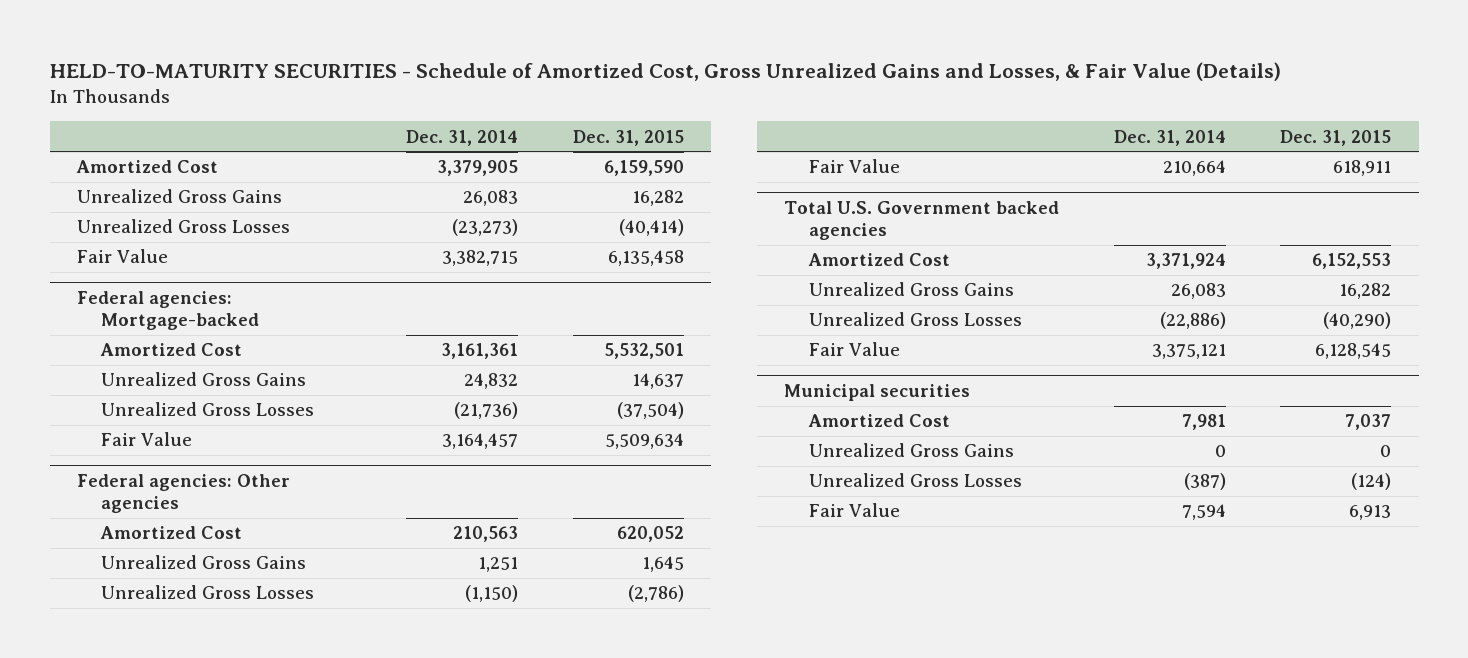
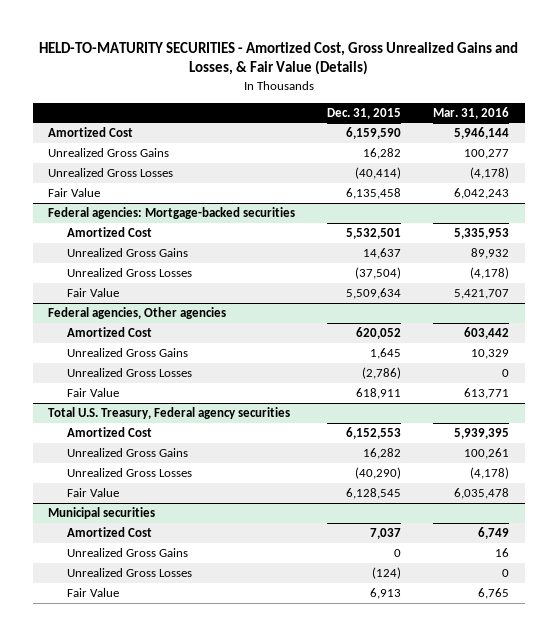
- HELD-TO-MATURITY SECURITIES - Schedule of Amortized Cost, Gross Unrealized Gains and Losses, & Fair Value (Details)
+ HELD-TO-MATURITY SECURITIES - Amortized Cost, Gross Unrealized Gains and Losses, & Fair Value (Details)
- | Dec. 31, 2014 | Dec. 31, 2015
+ | Dec. 31, 2015 | Mar. 31, 2016
- Federal agencies: Mortgage-backed
+ Federal agencies: Mortgage-backed securities
- Federal agencies: Other agencies
+ Federal agencies, Other agencies
- Total U.S. Government backed agencies
+ Total U.S. Treasury, Federal agency securities

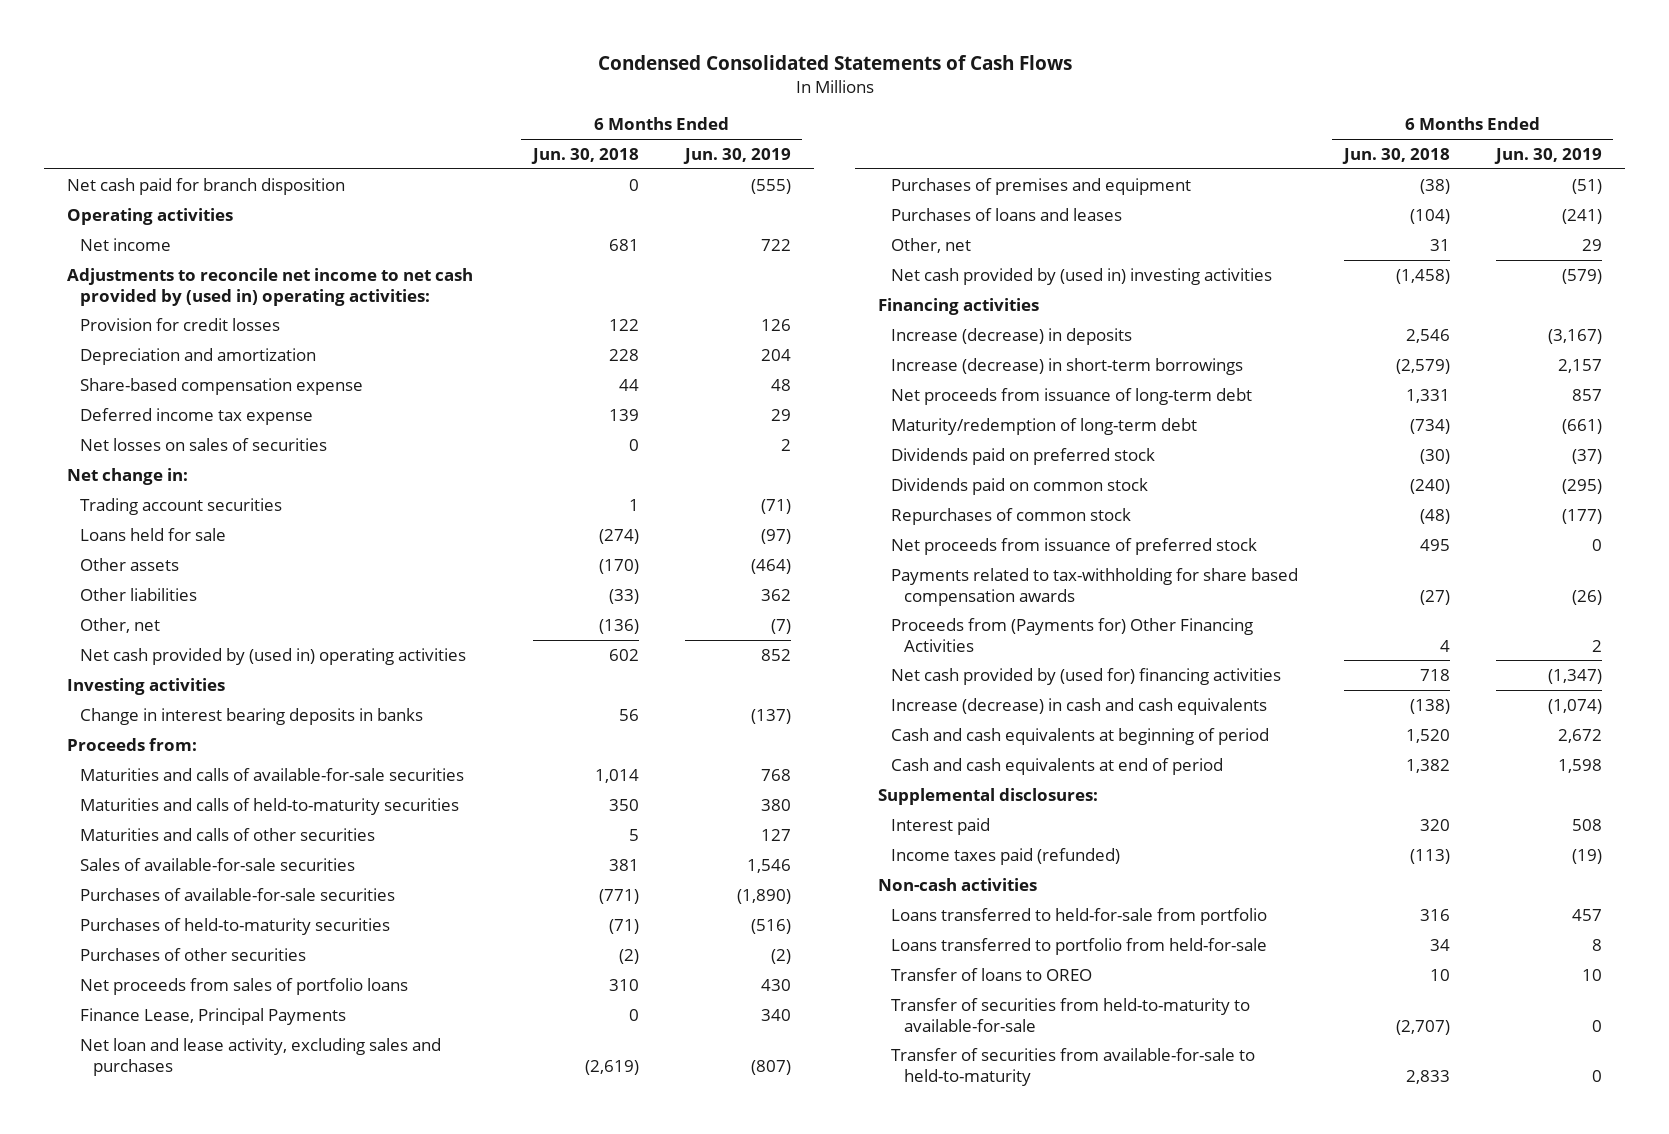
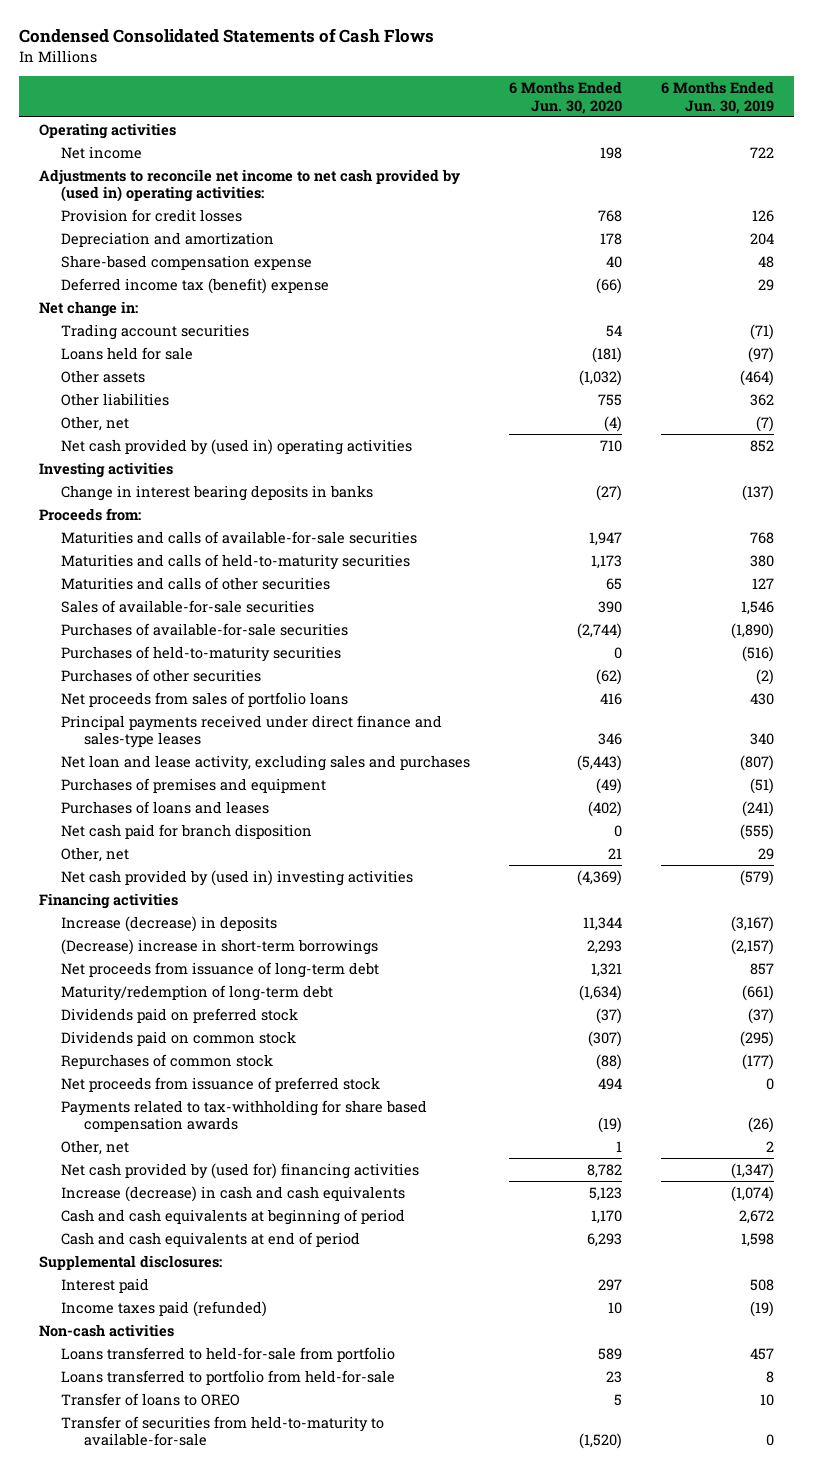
- | 6 Months Ended Jun. 30, 2018 | 6 Months Ended Jun. 30, 2019
+ | 6 Months Ended Jun. 30, 2020 | 6 Months Ended Jun. 30, 2019
- Deferred income tax expense | 139 | 29
- Net losses on sales of securities | 0 | 2
+ Deferred income tax (benefit) expense | (66) | 29
- Finance Lease, Principal Payments | 0 | 340
+ Principal payments received under direct finance and sales-type leases | 346 | 340
moved down: Net cash paid for branch disposition | 0 | (555)
- Increase (decrease) in short-term borrowings | (2,579) | 2,157
+ (Decrease) increase in short-term borrowings | 2,293 | (2,157)
- Proceeds from (Payments for) Other Financing Activities | 4 | 2
+ Other, net | 1 | 2
- Transfer of securities from available-for-sale to held-to-maturity | 2,833 | 0

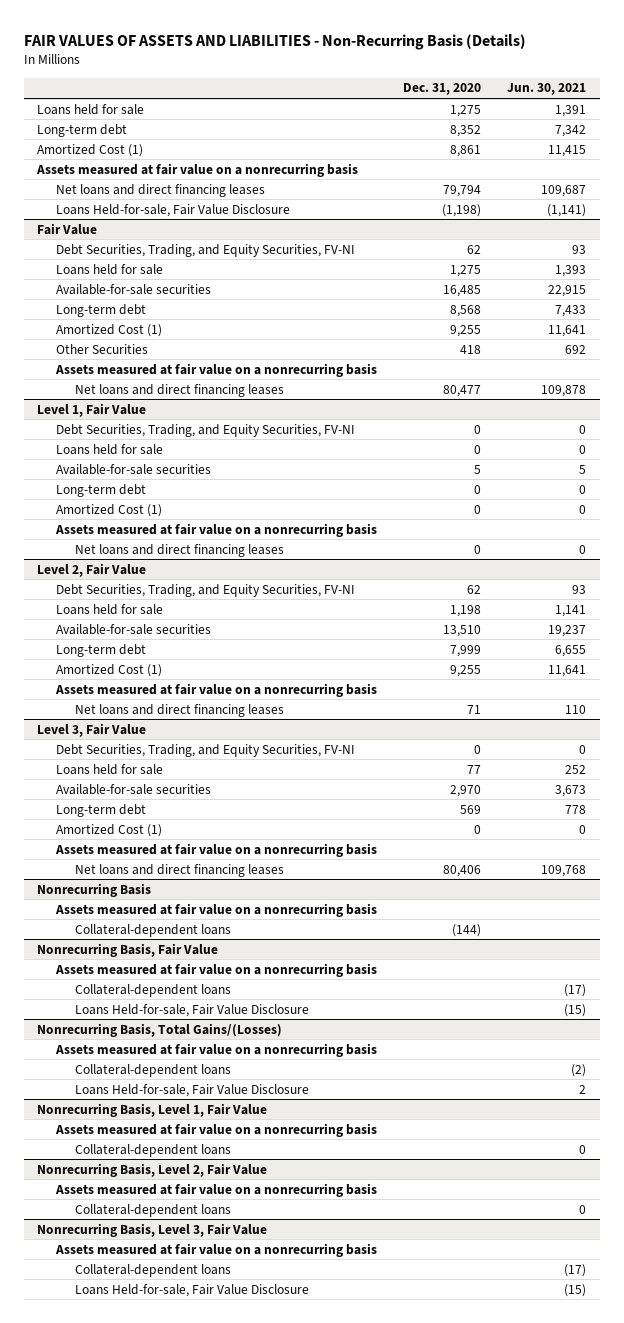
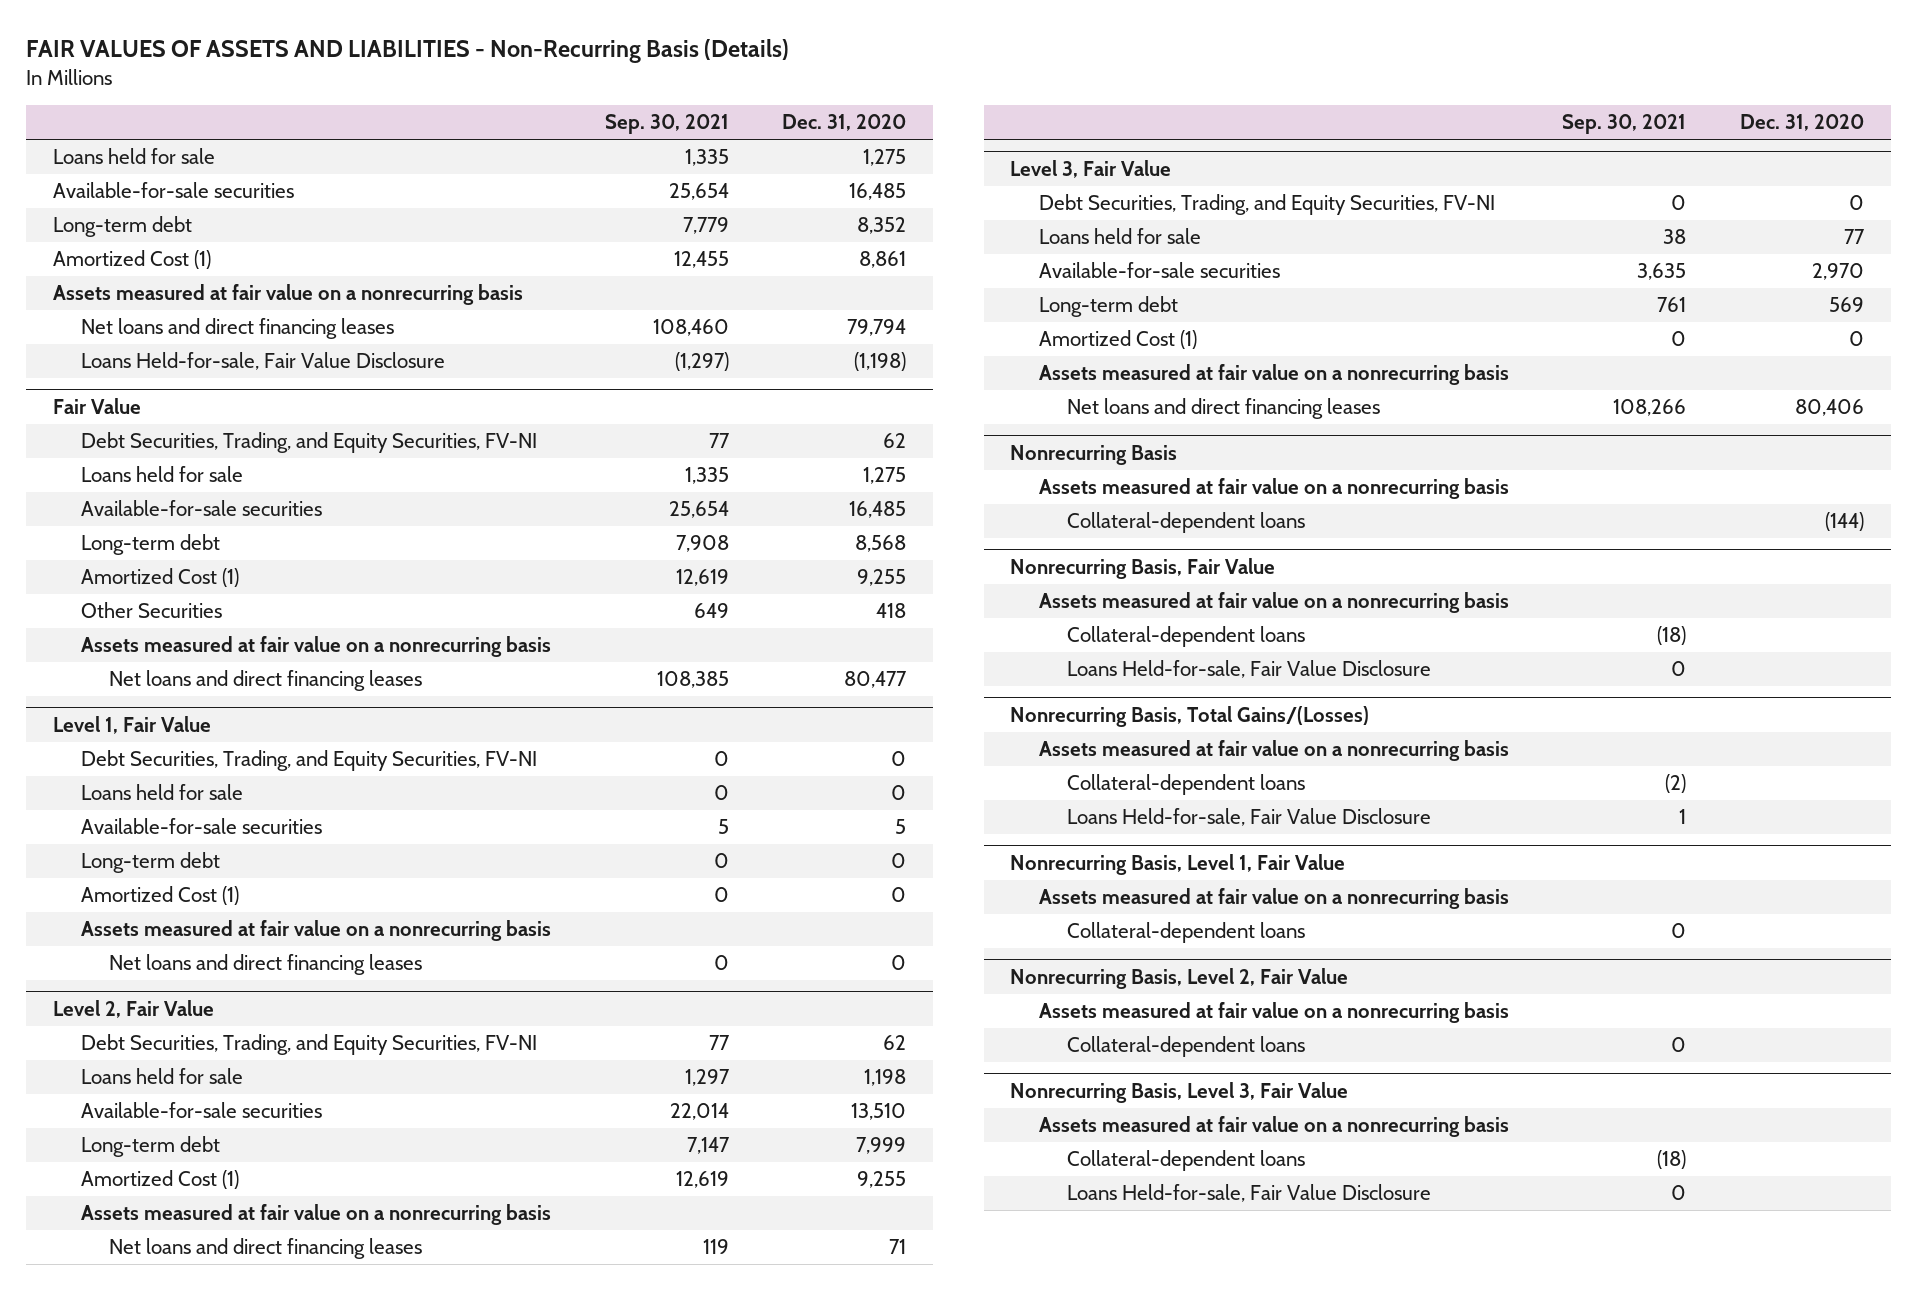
- | Dec. 31, 2020 | Jun. 30, 2021
+ | Sep. 30, 2021 | Dec. 31, 2020
+ Available-for-sale securities | 25,654 | 16,485

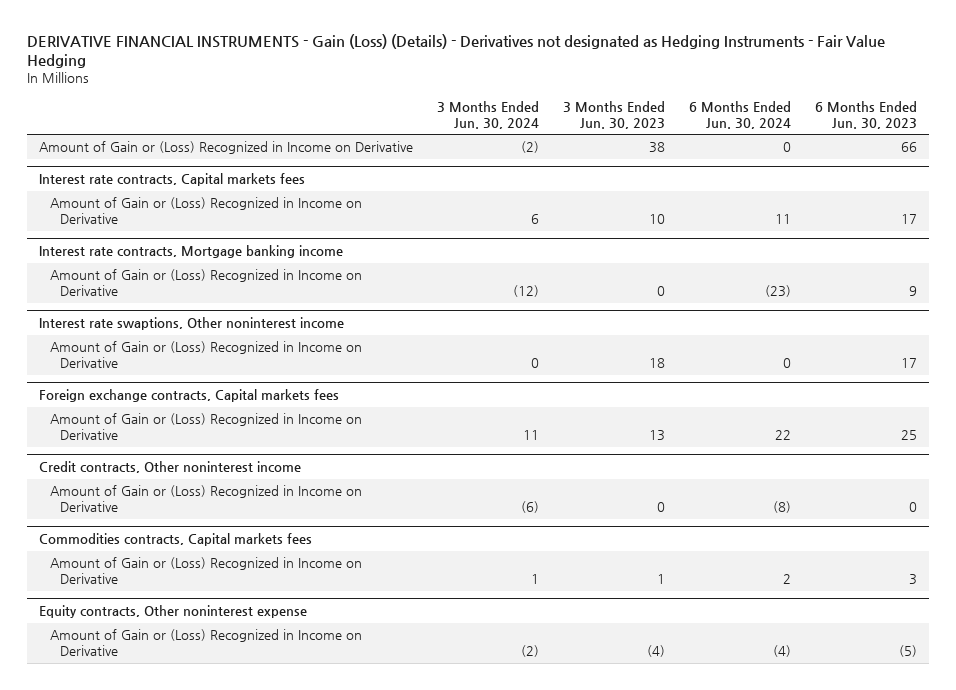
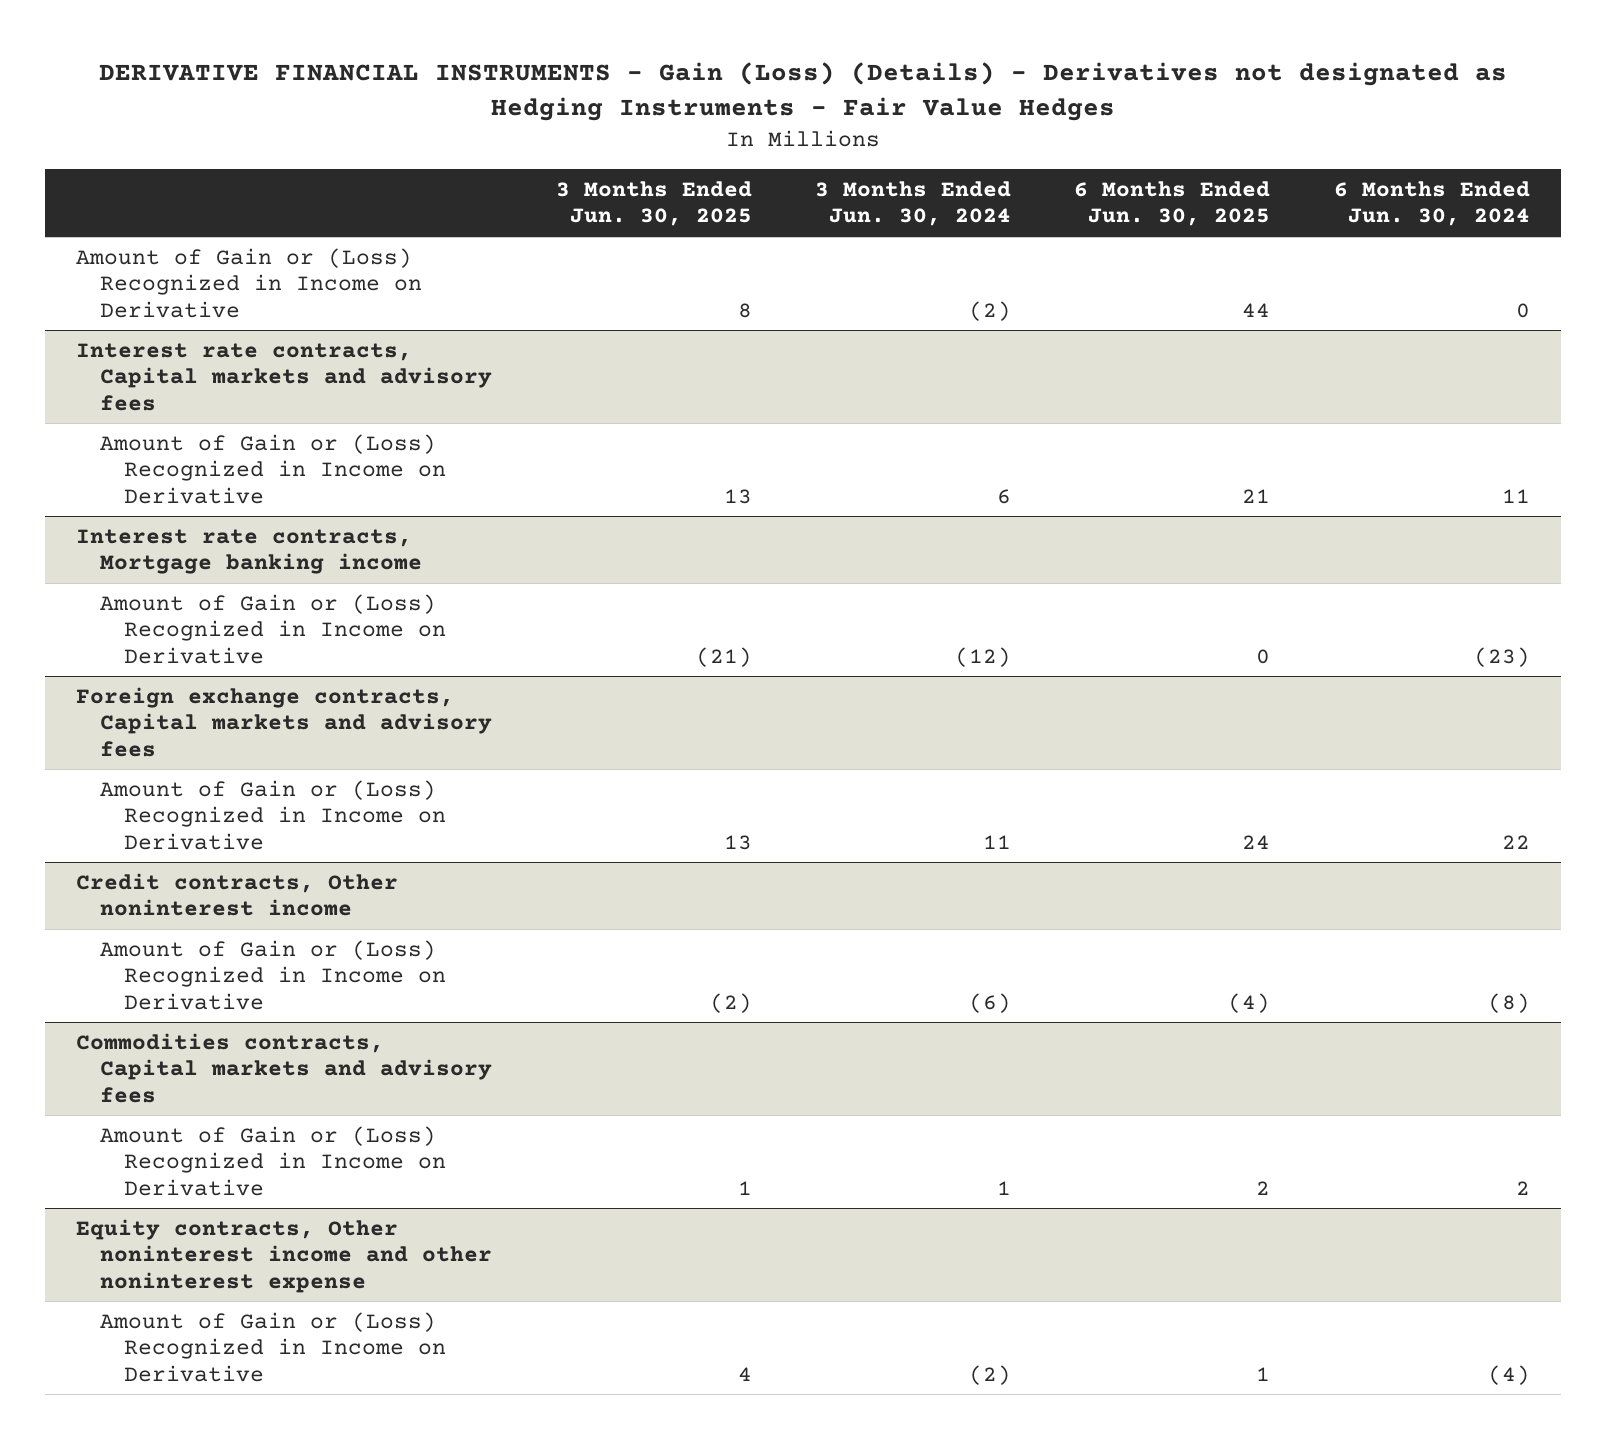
- DERIVATIVE FINANCIAL INSTRUMENTS - Gain (Loss) (Details) - Derivatives not designated as Hedging Instruments - Fair Value Hedging
+ DERIVATIVE FINANCIAL INSTRUMENTS - Gain (Loss) (Details) - Derivatives not designated as Hedging Instruments - Fair Value Hedges
- | 3 Months Ended Jun. 30, 2024 | 3 Months Ended Jun. 30, 2023 | 6 Months Ended Jun. 30, 2024 | 6 Months Ended Jun. 30, 2023
+ | 3 Months Ended Jun. 30, 2025 | 3 Months Ended Jun. 30, 2024 | 6 Months Ended Jun. 30, 2025 | 6 Months Ended Jun. 30, 2024
- Interest rate contracts, Capital markets fees
+ Interest rate contracts, Capital markets and advisory fees
- Interest rate swaptions, Other noninterest income
- Amount of Gain or (Loss) Recognized in Income on Derivative | 0 | 18 | 0 | 17
- Foreign exchange contracts, Capital markets fees
+ Foreign exchange contracts, Capital markets and advisory fees
- Commodities contracts, Capital markets fees
+ Commodities contracts, Capital markets and advisory fees
- Equity contracts, Other noninterest expense
+ Equity contracts, Other noninterest income and other noninterest expense

